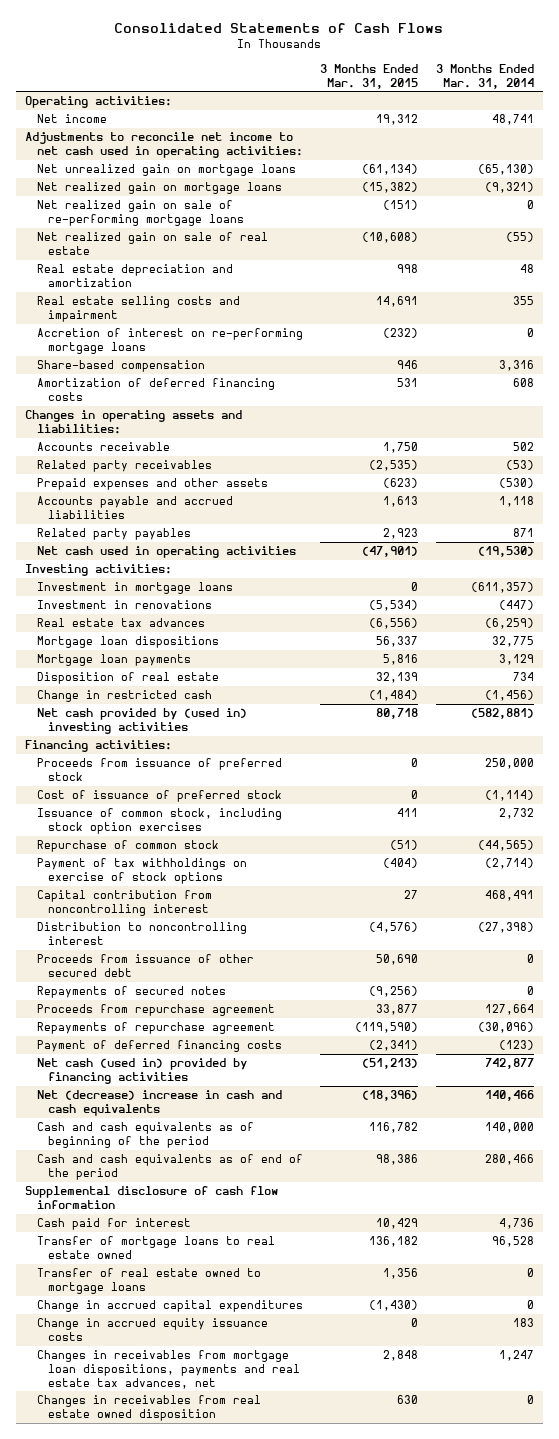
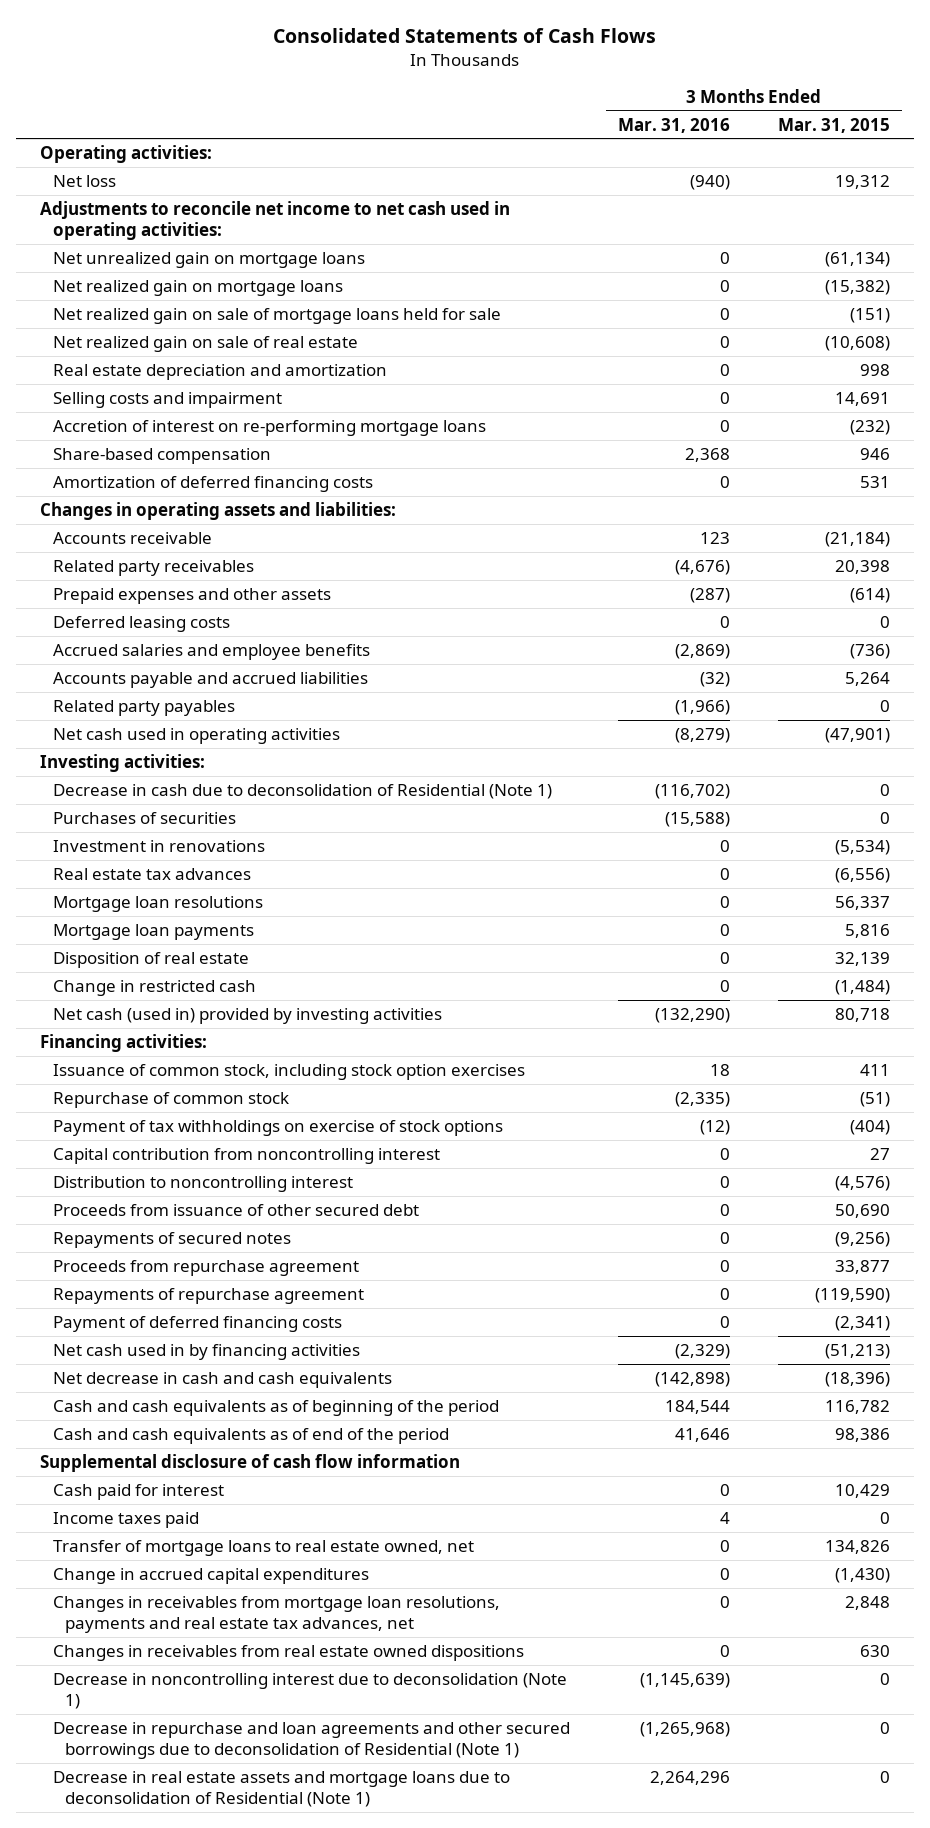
- | 3 Months Ended Mar. 31, 2015 | 3 Months Ended Mar. 31, 2014
+ | 3 Months Ended Mar. 31, 2016 | 3 Months Ended Mar. 31, 2015
- Net income | 19,312 | 48,741
+ Net loss | (940) | 19,312
- Net realized gain on sale of re-performing mortgage loans | (151) | 0
+ Net realized gain on sale of mortgage loans held for sale | 0 | (151)
- Real estate selling costs and impairment | 14,691 | 355
+ Selling costs and impairment | 0 | 14,691
- Accounts receivable | 1,750 | 502
- Related party receivables | (2,535) | (53)
- Prepaid expenses and other assets | (623) | (530)
- Accounts payable and accrued liabilities | 1,613 | 1,118
- Related party payables | 2,923 | 871
+ Accounts receivable | 123 | (21,184)
+ Related party receivables | (4,676) | 20,398
+ Prepaid expenses and other assets | (287) | (614)
+ Deferred leasing costs | 0 | 0
+ Accrued salaries and employee benefits | (2,869) | (736)
+ Accounts payable and accrued liabilities | (32) | 5,264
+ Related party payables | (1,966) | 0
- Investment in mortgage loans | 0 | (611,357)
+ Decrease in cash due to deconsolidation of Residential (Note 1) | (116,702) | 0
+ Purchases of securities | (15,588) | 0
- Mortgage loan dispositions | 56,337 | 32,775
+ Mortgage loan resolutions | 0 | 56,337
- Net cash provided by (used in) investing activities | 80,718 | (582,881)
+ Net cash (used in) provided by investing activities | (132,290) | 80,718
- Proceeds from issuance of preferred stock | 0 | 250,000
- Cost of issuance of preferred stock | 0 | (1,114)
- Net cash (used in) provided by financing activities | (51,213) | 742,877
- Net (decrease) increase in cash and cash equivalents | (18,396) | 140,466
+ Net cash used in by financing activities | (2,329) | (51,213)
+ Net decrease in cash and cash equivalents | (142,898) | (18,396)
- Transfer of mortgage loans to real estate owned | 136,182 | 96,528
- Transfer of real estate owned to mortgage loans | 1,356 | 0
+ Income taxes paid | 4 | 0
+ Transfer of mortgage loans to real estate owned, net | 0 | 134,826
- Change in accrued equity issuance costs | 0 | 183
- Changes in receivables from mortgage loan dispositions, payments and real estate tax advances, net | 2,848 | 1,247
- Changes in receivables from real estate owned disposition | 630 | 0
+ Changes in receivables from mortgage loan resolutions, payments and real estate tax advances, net | 0 | 2,848
+ Changes in receivables from real estate owned dispositions | 0 | 630
+ Decrease in noncontrolling interest due to deconsolidation (Note 1) | (1,145,639) | 0
+ Decrease in repurchase and loan agreements and other secured borrowings due to deconsolidation of Residential (Note 1) | (1,265,968) | 0
+ Decrease in real estate assets and mortgage loans due to deconsolidation of Residential (Note 1) | 2,264,296 | 0

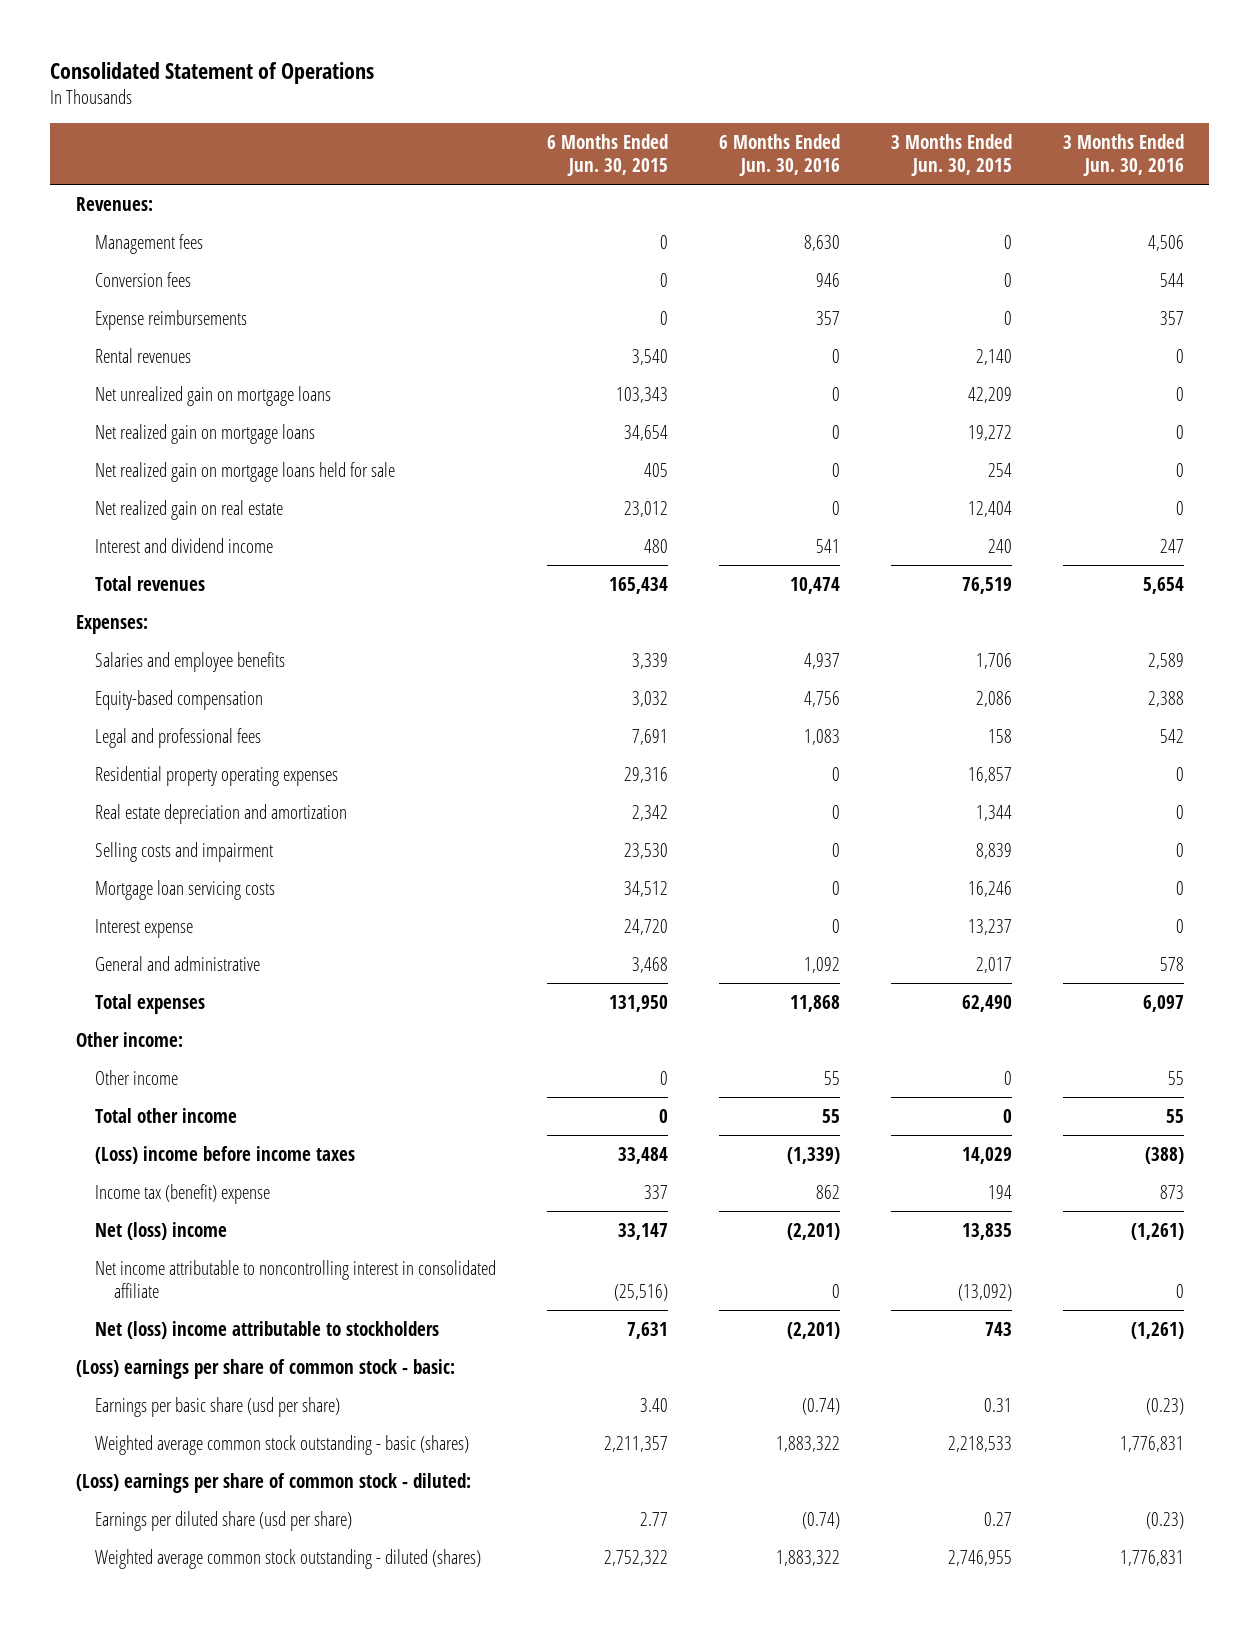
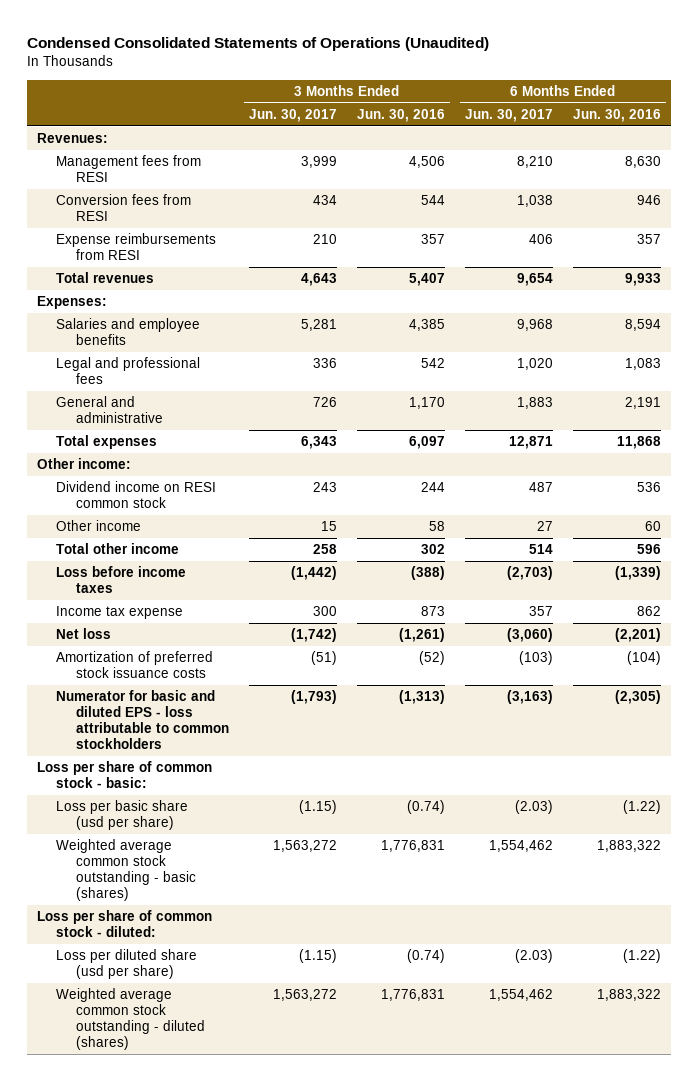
- Consolidated Statement of Operations
+ Condensed Consolidated Statements of Operations (Unaudited)
- | 6 Months Ended Jun. 30, 2015 | 6 Months Ended Jun. 30, 2016 | 3 Months Ended Jun. 30, 2015 | 3 Months Ended Jun. 30, 2016
+ | 3 Months Ended Jun. 30, 2017 | 3 Months Ended Jun. 30, 2016 | 6 Months Ended Jun. 30, 2017 | 6 Months Ended Jun. 30, 2016
- Management fees | 0 | 8,630 | 0 | 4,506
- Conversion fees | 0 | 946 | 0 | 544
- Expense reimbursements | 0 | 357 | 0 | 357
- Rental revenues | 3,540 | 0 | 2,140 | 0
- Net unrealized gain on mortgage loans | 103,343 | 0 | 42,209 | 0
- Net realized gain on mortgage loans | 34,654 | 0 | 19,272 | 0
- Net realized gain on mortgage loans held for sale | 405 | 0 | 254 | 0
- Net realized gain on real estate | 23,012 | 0 | 12,404 | 0
- Interest and dividend income | 480 | 541 | 240 | 247
- Total revenues | 165,434 | 10,474 | 76,519 | 5,654
+ Management fees from RESI | 3,999 | 4,506 | 8,210 | 8,630
+ Conversion fees from RESI | 434 | 544 | 1,038 | 946
+ Expense reimbursements from RESI | 210 | 357 | 406 | 357
+ Total revenues | 4,643 | 5,407 | 9,654 | 9,933
- Salaries and employee benefits | 3,339 | 4,937 | 1,706 | 2,589
- Equity-based compensation | 3,032 | 4,756 | 2,086 | 2,388
+ Salaries and employee benefits | 5,281 | 4,385 | 9,968 | 8,594
- Residential property operating expenses | 29,316 | 0 | 16,857 | 0
- Real estate depreciation and amortization | 2,342 | 0 | 1,344 | 0
- Selling costs and impairment | 23,530 | 0 | 8,839 | 0
- Mortgage loan servicing costs | 34,512 | 0 | 16,246 | 0
- Interest expense | 24,720 | 0 | 13,237 | 0
- General and administrative | 3,468 | 1,092 | 2,017 | 578
+ General and administrative | 726 | 1,170 | 1,883 | 2,191
- Other income | 0 | 55 | 0 | 55
- Total other income | 0 | 55 | 0 | 55
- (Loss) income before income taxes | 33,484 | (1,339) | 14,029 | (388)
- Income tax (benefit) expense | 337 | 862 | 194 | 873
- Net (loss) income | 33,147 | (2,201) | 13,835 | (1,261)
- Net income attributable to noncontrolling interest in consolidated affiliate | (25,516) | 0 | (13,092) | 0
- Net (loss) income attributable to stockholders | 7,631 | (2,201) | 743 | (1,261)
- (Loss) earnings per share of common stock - basic:
- Earnings per basic share (usd per share) | 3.40 | (0.74) | 0.31 | (0.23)
+ Dividend income on RESI common stock | 243 | 244 | 487 | 536
+ Other income | 15 | 58 | 27 | 60
+ Total other income | 258 | 302 | 514 | 596
+ Loss before income taxes | (1,442) | (388) | (2,703) | (1,339)
+ Income tax expense | 300 | 873 | 357 | 862
+ Net loss | (1,742) | (1,261) | (3,060) | (2,201)
+ Amortization of preferred stock issuance costs | (51) | (52) | (103) | (104)
+ Numerator for basic and diluted EPS - loss attributable to common stockholders | (1,793) | (1,313) | (3,163) | (2,305)
+ Loss per share of common stock - basic:
+ Loss per basic share (usd per share) | (1.15) | (0.74) | (2.03) | (1.22)
- (Loss) earnings per share of common stock - diluted:
- Earnings per diluted share (usd per share) | 2.77 | (0.74) | 0.27 | (0.23)
+ Loss per share of common stock - diluted:
+ Loss per diluted share (usd per share) | (1.15) | (0.74) | (2.03) | (1.22)

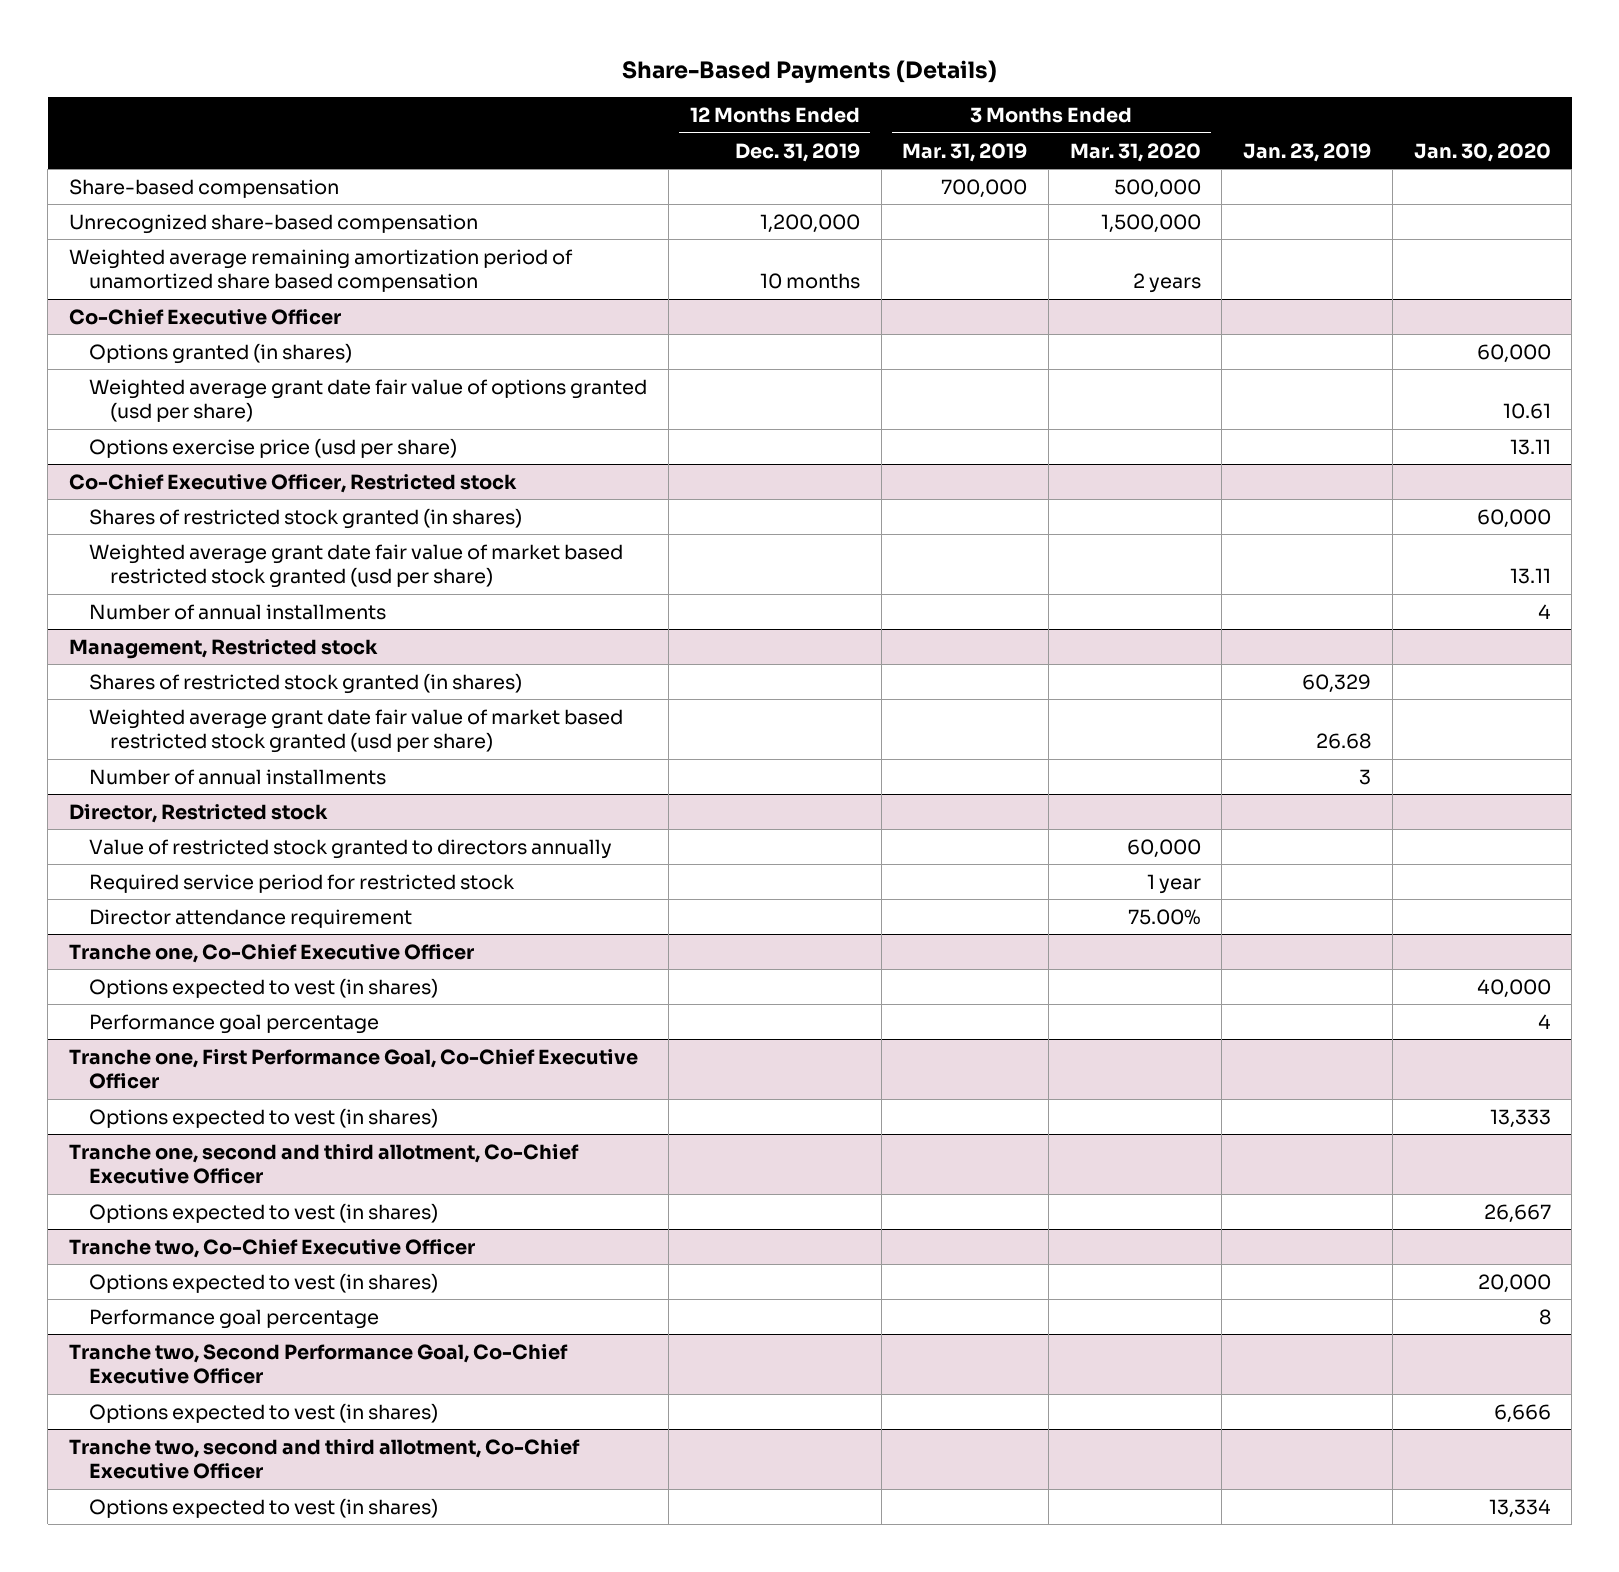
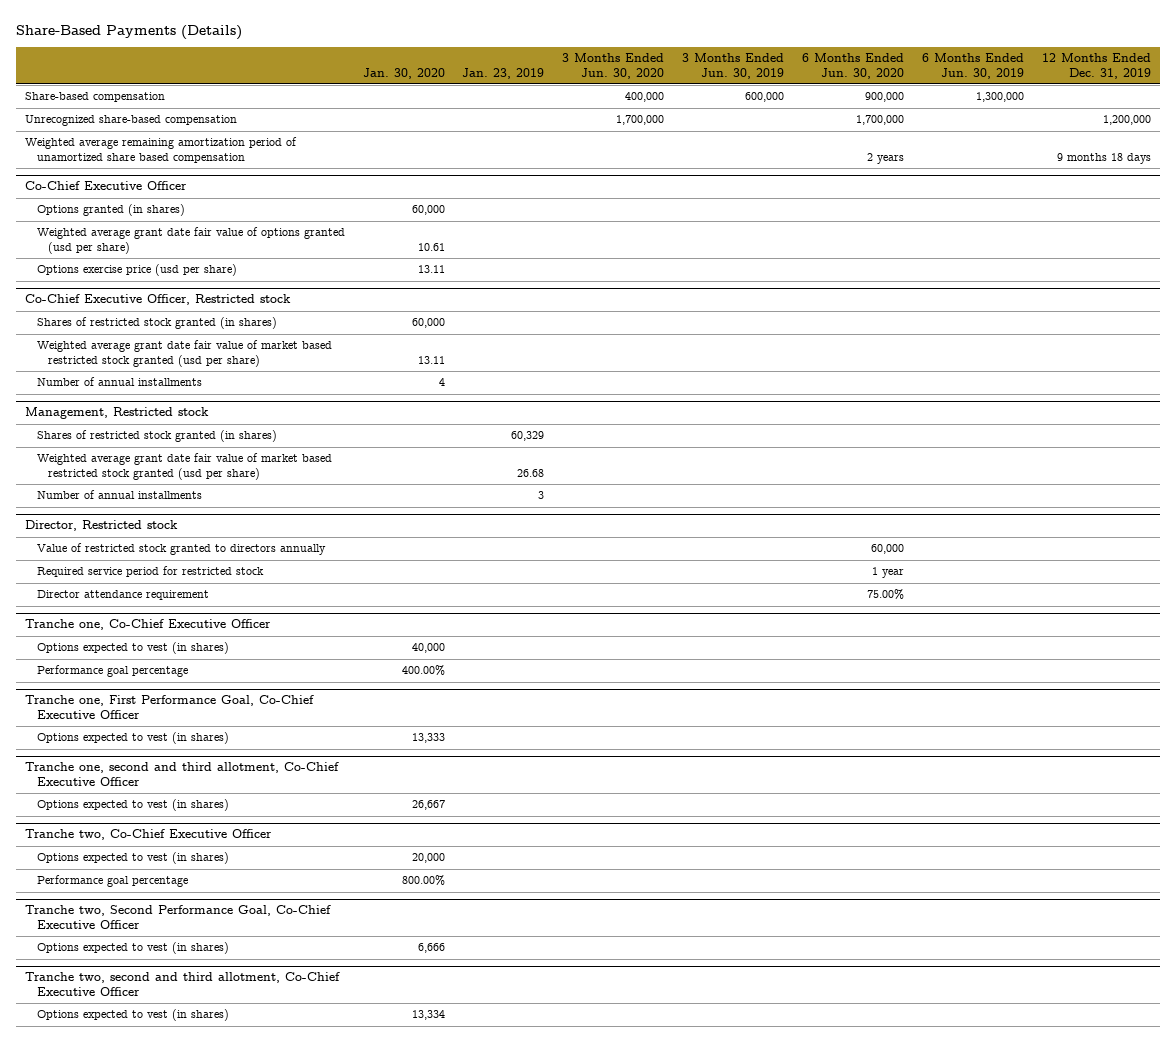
- | 12 Months Ended Dec. 31, 2019 | 3 Months Ended Mar. 31, 2019 | 3 Months Ended Mar. 31, 2020 | Jan. 23, 2019 | Jan. 30, 2020
+ | Jan. 30, 2020 | Jan. 23, 2019 | 3 Months Ended Jun. 30, 2020 | 3 Months Ended Jun. 30, 2019 | 6 Months Ended Jun. 30, 2020 | 6 Months Ended Jun. 30, 2019 | 12 Months Ended Dec. 31, 2019
- Weighted average remaining amortization period of unamortized share based compensation | 10 months | | 2 years | |
+ Weighted average remaining amortization period of unamortized share based compensation | | | | | 2 years | | 9 months 18 days
@ Tranche one, Co-Chief Executive Officer
- Performance goal percentage | | | | | 4
+ Performance goal percentage | 400.00% | | | | | |
@ Tranche two, Co-Chief Executive Officer
- Performance goal percentage | | | | | 8
+ Performance goal percentage | 800.00% | | | | | |

